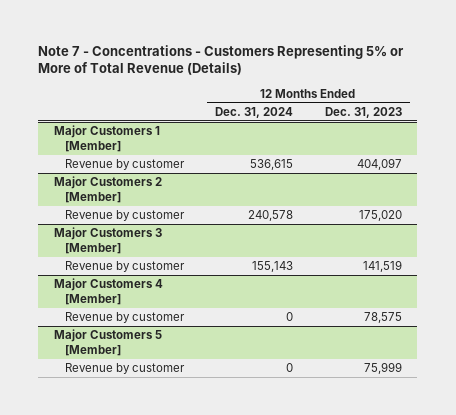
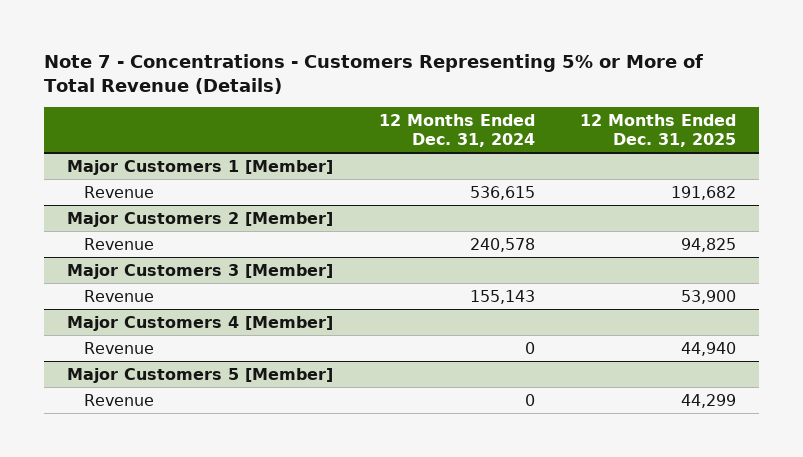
- | 12 Months Ended Dec. 31, 2024 | 12 Months Ended Dec. 31, 2023
+ | 12 Months Ended Dec. 31, 2024 | 12 Months Ended Dec. 31, 2025
@ Major Customers 1 [Member]
- Revenue by customer | 536,615 | 404,097
+ Revenue | 536,615 | 191,682
@ Major Customers 2 [Member]
- Revenue by customer | 240,578 | 175,020
+ Revenue | 240,578 | 94,825
@ Major Customers 3 [Member]
- Revenue by customer | 155,143 | 141,519
+ Revenue | 155,143 | 53,900
@ Major Customers 4 [Member]
- Revenue by customer | 0 | 78,575
+ Revenue | 0 | 44,940
@ Major Customers 5 [Member]
- Revenue by customer | 0 | 75,999
+ Revenue | 0 | 44,299

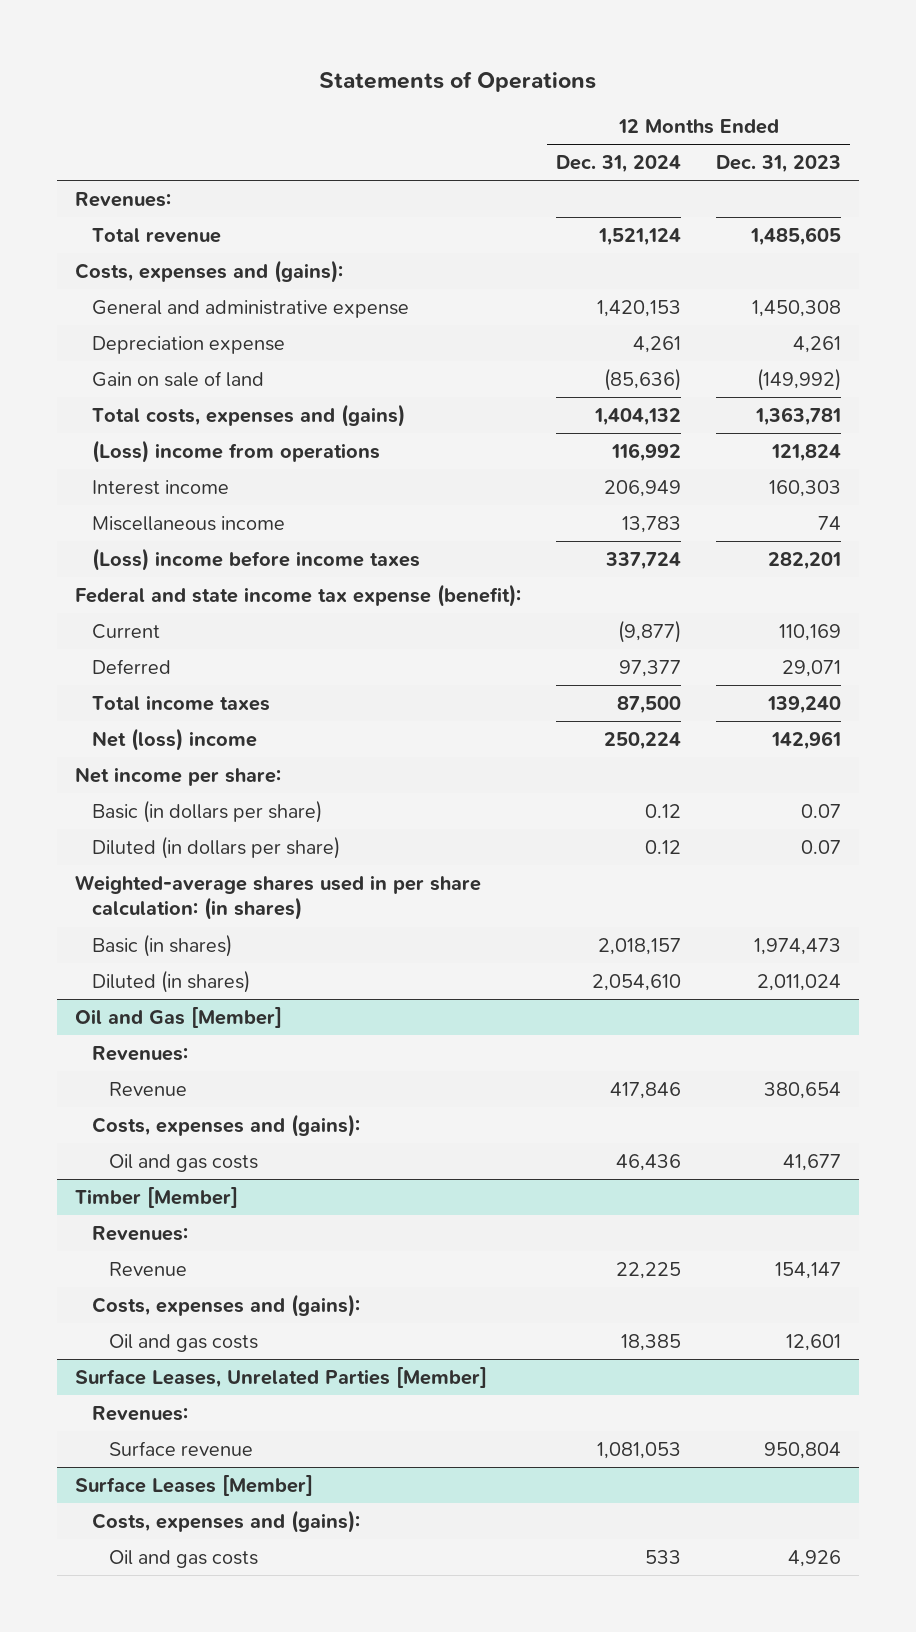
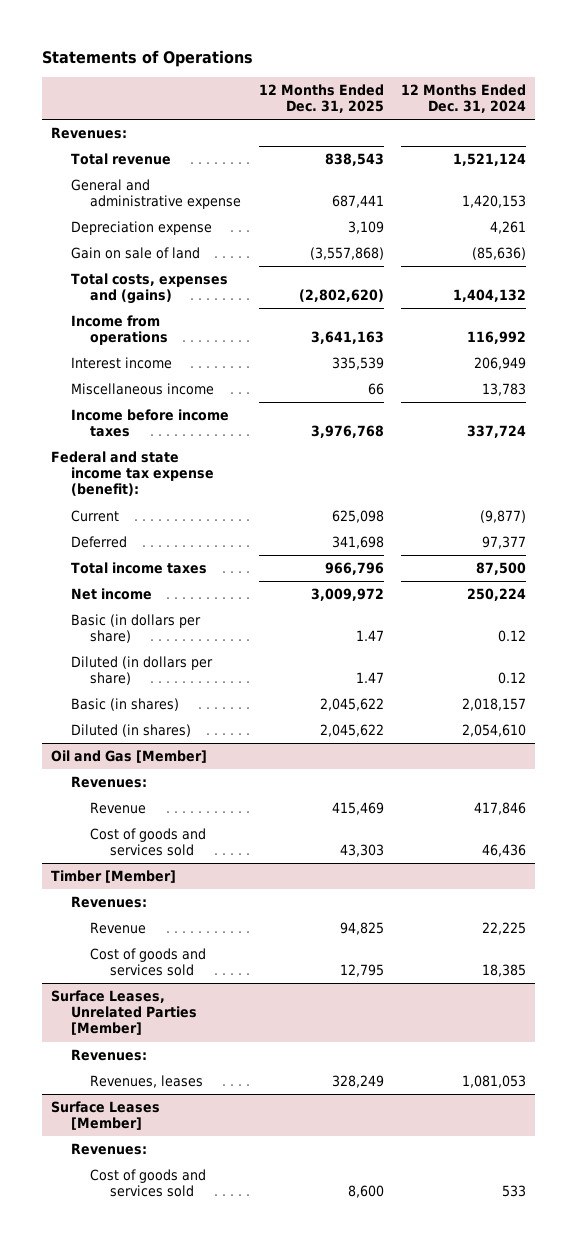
- | 12 Months Ended Dec. 31, 2024 | 12 Months Ended Dec. 31, 2023
+ | 12 Months Ended Dec. 31, 2025 | 12 Months Ended Dec. 31, 2024
- Costs, expenses and (gains):
- (Loss) income from operations | 116,992 | 121,824
+ Income from operations | 3,641,163 | 116,992
- (Loss) income before income taxes | 337,724 | 282,201
+ Income before income taxes | 3,976,768 | 337,724
- Net (loss) income | 250,224 | 142,961
- Net income per share:
+ Net income | 3,009,972 | 250,224
- Weighted-average shares used in per share calculation: (in shares)
@ Oil and Gas [Member]
- Costs, expenses and (gains):
- Oil and gas costs | 46,436 | 41,677
+ Cost of goods and services sold | 43,303 | 46,436
@ Timber [Member]
- Costs, expenses and (gains):
- Oil and gas costs | 18,385 | 12,601
+ Cost of goods and services sold | 12,795 | 18,385
@ Surface Leases, Unrelated Parties [Member]
- Surface revenue | 1,081,053 | 950,804
+ Revenues, leases | 328,249 | 1,081,053
@ Surface Leases [Member]
- Costs, expenses and (gains):
- Oil and gas costs | 533 | 4,926
+ Revenues:
+ Cost of goods and services sold | 8,600 | 533

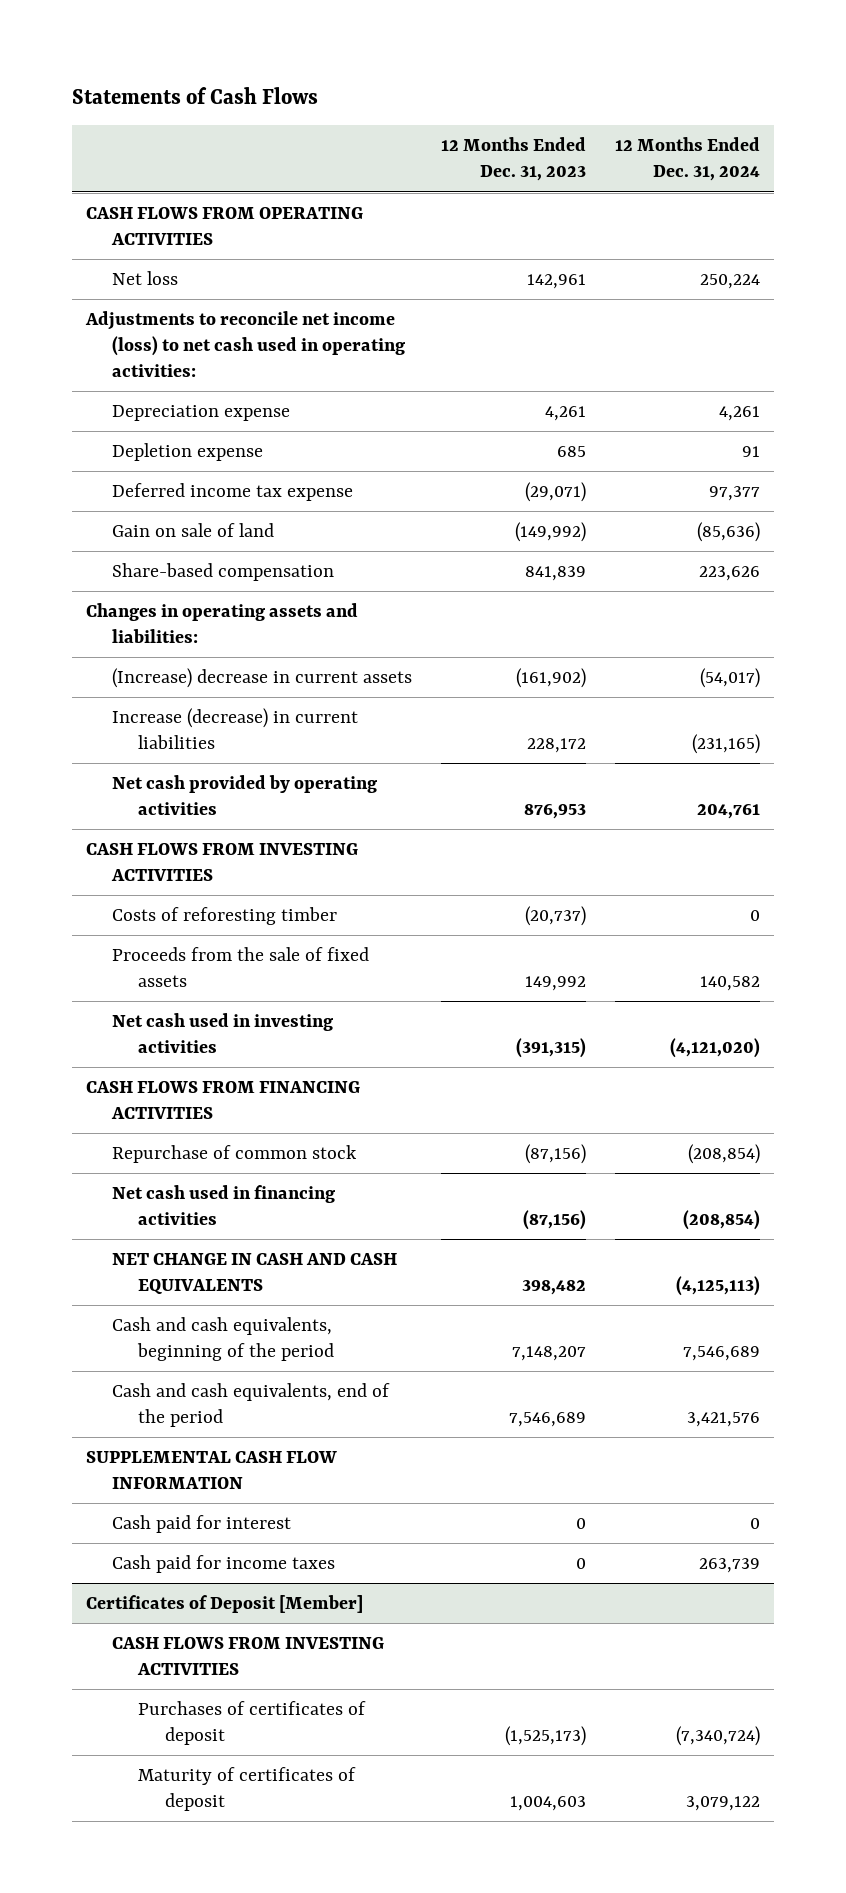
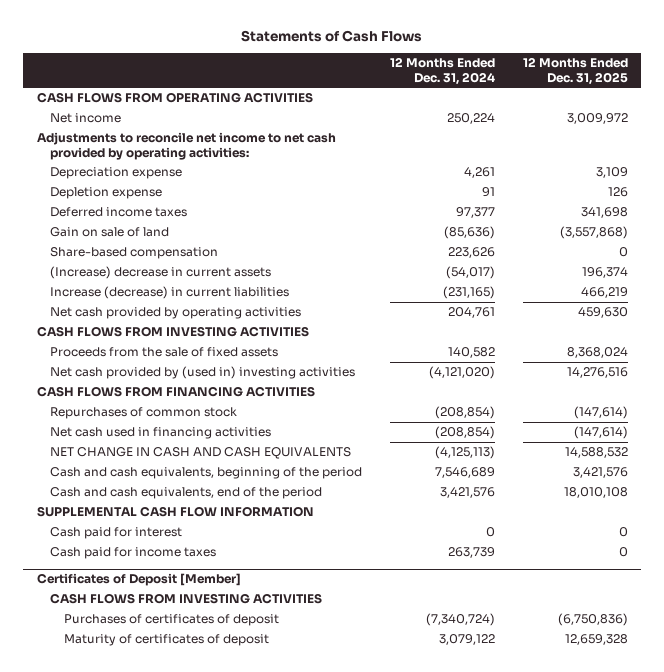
- | 12 Months Ended Dec. 31, 2023 | 12 Months Ended Dec. 31, 2024
+ | 12 Months Ended Dec. 31, 2024 | 12 Months Ended Dec. 31, 2025
- Net loss | 142,961 | 250,224
- Adjustments to reconcile net income (loss) to net cash used in operating activities:
+ Net income | 250,224 | 3,009,972
+ Adjustments to reconcile net income to net cash provided by operating activities:
- Deferred income tax expense | (29,071) | 97,377
+ Deferred income taxes | 97,377 | 341,698
- Changes in operating assets and liabilities:
- Costs of reforesting timber | (20,737) | 0
- Net cash used in investing activities | (391,315) | (4,121,020)
+ Net cash provided by (used in) investing activities | (4,121,020) | 14,276,516
- Repurchase of common stock | (87,156) | (208,854)
+ Repurchases of common stock | (208,854) | (147,614)

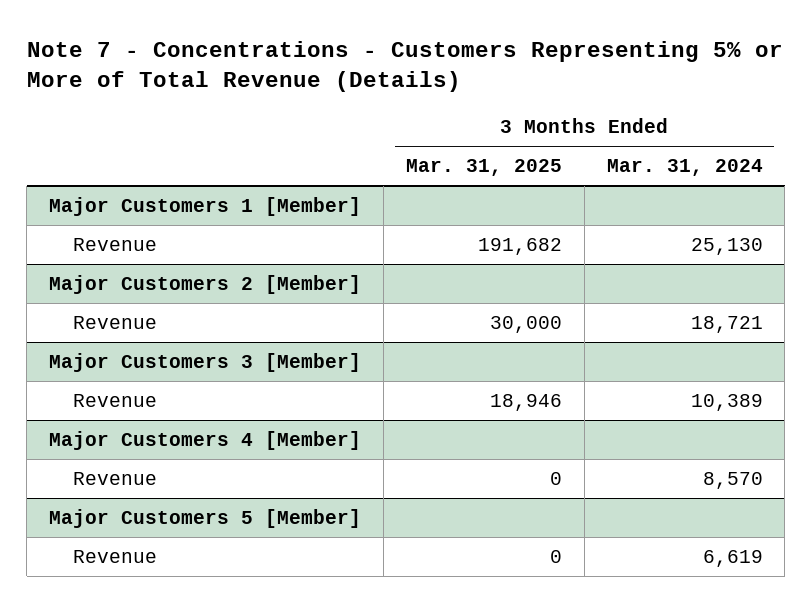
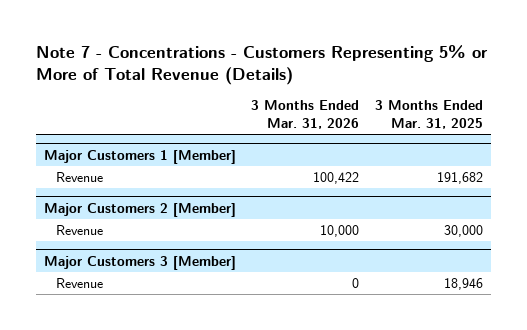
- | 3 Months Ended Mar. 31, 2025 | 3 Months Ended Mar. 31, 2024
+ | 3 Months Ended Mar. 31, 2026 | 3 Months Ended Mar. 31, 2025
- Major Customers 4 [Member]
- Revenue | 0 | 8,570
- Major Customers 5 [Member]
- Revenue | 0 | 6,619

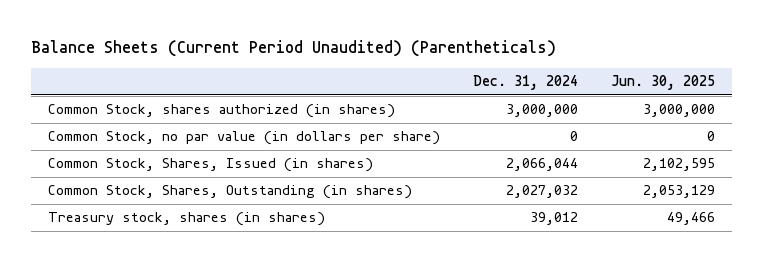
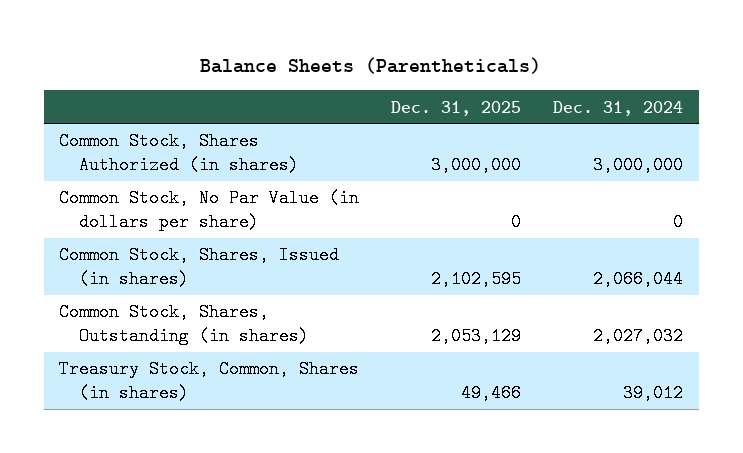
- Balance Sheets (Current Period Unaudited) (Parentheticals)
+ Balance Sheets (Parentheticals)
- | Dec. 31, 2024 | Jun. 30, 2025
+ | Dec. 31, 2025 | Dec. 31, 2024
- Common Stock, shares authorized (in shares) | 3,000,000 | 3,000,000
- Common Stock, no par value (in dollars per share) | 0 | 0
+ Common Stock, Shares Authorized (in shares) | 3,000,000 | 3,000,000
+ Common Stock, No Par Value (in dollars per share) | 0 | 0
- Treasury stock, shares (in shares) | 39,012 | 49,466
+ Treasury Stock, Common, Shares (in shares) | 49,466 | 39,012

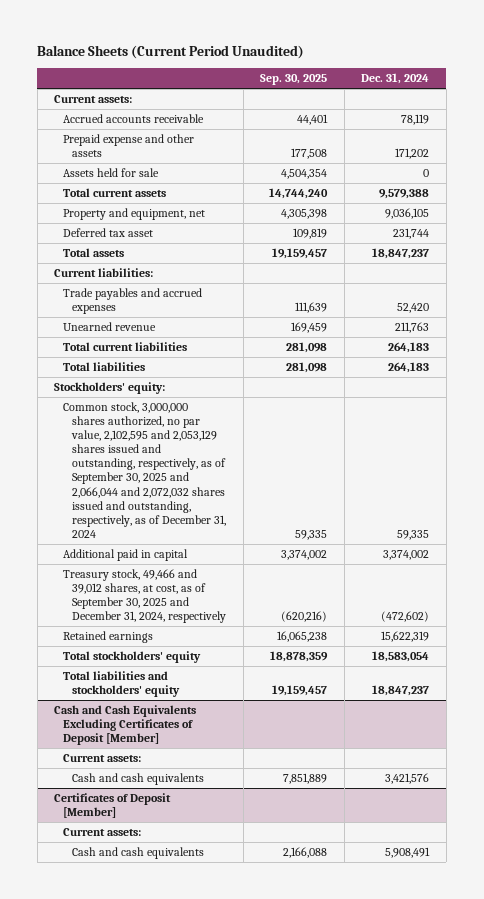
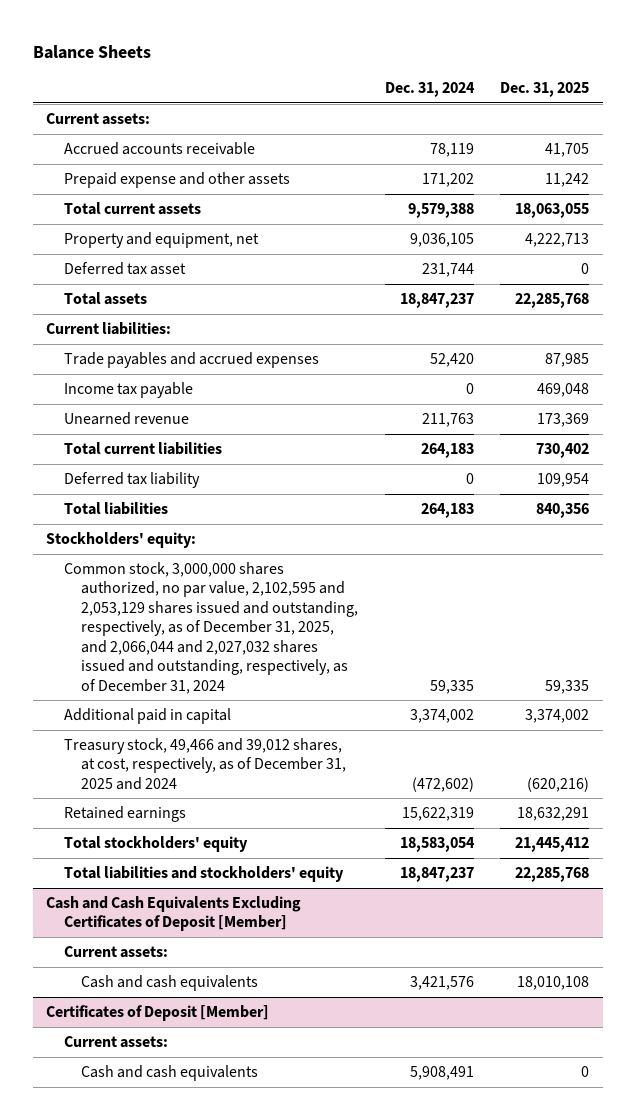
- Balance Sheets (Current Period Unaudited)
+ Balance Sheets
- | Sep. 30, 2025 | Dec. 31, 2024
+ | Dec. 31, 2024 | Dec. 31, 2025
- Assets held for sale | 4,504,354 | 0
+ Income tax payable | 0 | 469,048
+ Deferred tax liability | 0 | 109,954
- Common stock, 3,000,000 shares authorized, no par value, 2,102,595 and 2,053,129 shares issued and outstanding, respectively, as of September 30, 2025 and 2,066,044 and 2,072,032 shares issued and outstanding, respectively, as of December 31, 2024 | 59,335 | 59,335
+ Common stock, 3,000,000 shares authorized, no par value, 2,102,595 and 2,053,129 shares issued and outstanding, respectively, as of December 31, 2025, and 2,066,044 and 2,027,032 shares issued and outstanding, respectively, as of December 31, 2024 | 59,335 | 59,335
- Treasury stock, 49,466 and 39,012 shares, at cost, as of September 30, 2025 and December 31, 2024, respectively | (620,216) | (472,602)
+ Treasury stock, 49,466 and 39,012 shares, at cost, respectively, as of December 31, 2025 and 2024 | (472,602) | (620,216)

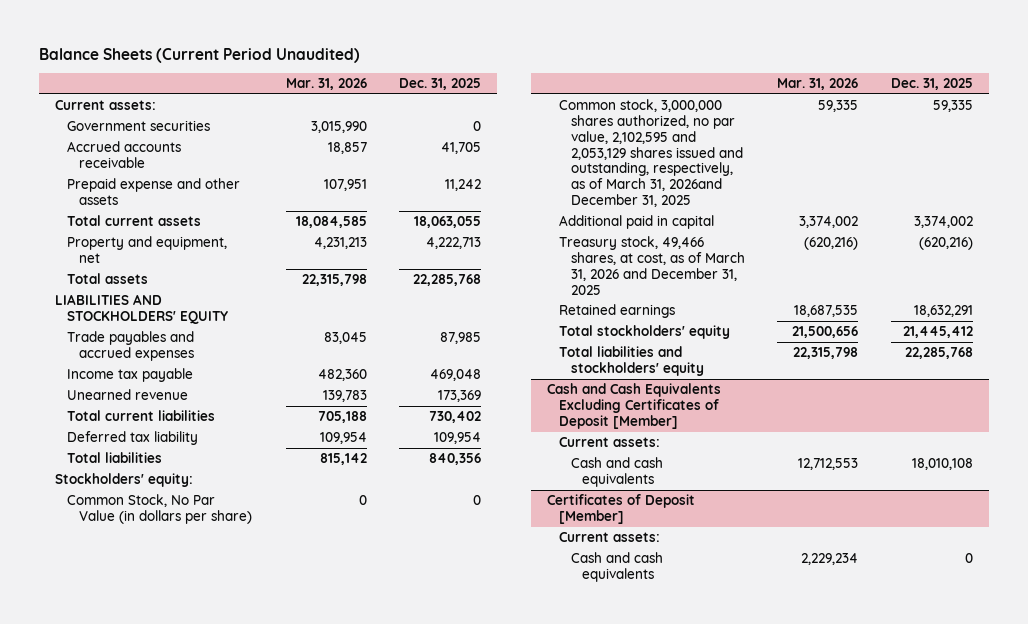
- Balance Sheets
+ Balance Sheets (Current Period Unaudited)
- | Dec. 31, 2024 | Dec. 31, 2025
+ | Mar. 31, 2026 | Dec. 31, 2025
+ Government securities | 3,015,990 | 0
- Deferred tax asset | 231,744 | 0
- Current liabilities:
+ LIABILITIES AND STOCKHOLDERS' EQUITY
- Common stock, 3,000,000 shares authorized, no par value, 2,102,595 and 2,053,129 shares issued and outstanding, respectively, as of December 31, 2025, and 2,066,044 and 2,027,032 shares issued and outstanding, respectively, as of December 31, 2024 | 59,335 | 59,335
+ Common Stock, No Par Value (in dollars per share) | 0 | 0
+ Common stock, 3,000,000 shares authorized, no par value, 2,102,595 and 2,053,129 shares issued and outstanding, respectively, as of March 31, 2026and December 31, 2025 | 59,335 | 59,335
- Treasury stock, 49,466 and 39,012 shares, at cost, respectively, as of December 31, 2025 and 2024 | (472,602) | (620,216)
+ Treasury stock, 49,466 shares, at cost, as of March 31, 2026 and December 31, 2025 | (620,216) | (620,216)

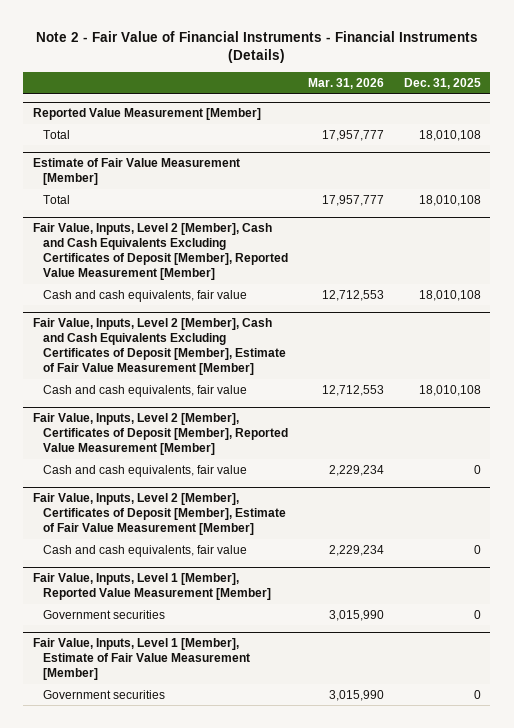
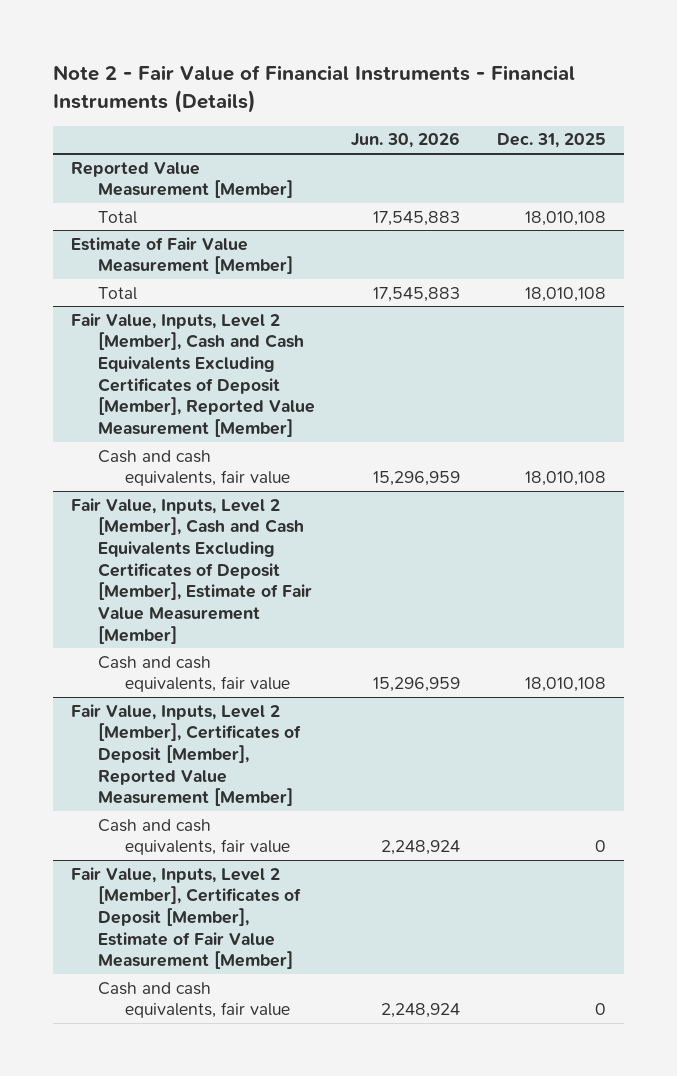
- | Mar. 31, 2026 | Dec. 31, 2025
+ | Jun. 30, 2026 | Dec. 31, 2025
- Fair Value, Inputs, Level 1 [Member], Reported Value Measurement [Member]
- Government securities | 3,015,990 | 0
- Fair Value, Inputs, Level 1 [Member], Estimate of Fair Value Measurement [Member]
- Government securities | 3,015,990 | 0

